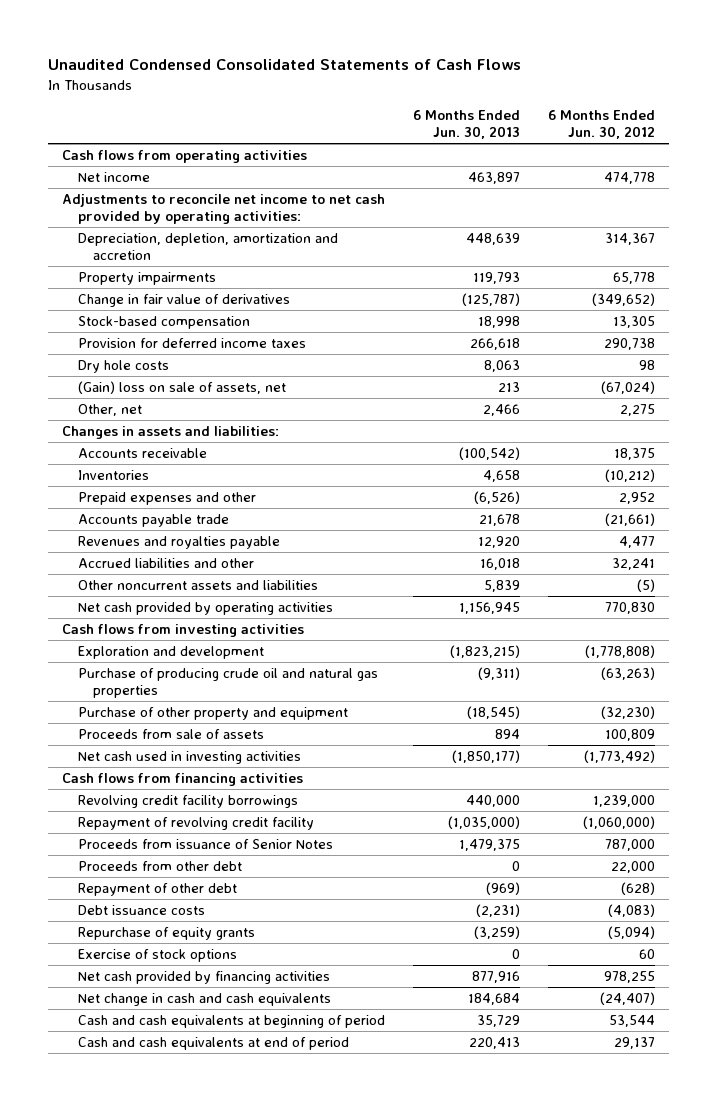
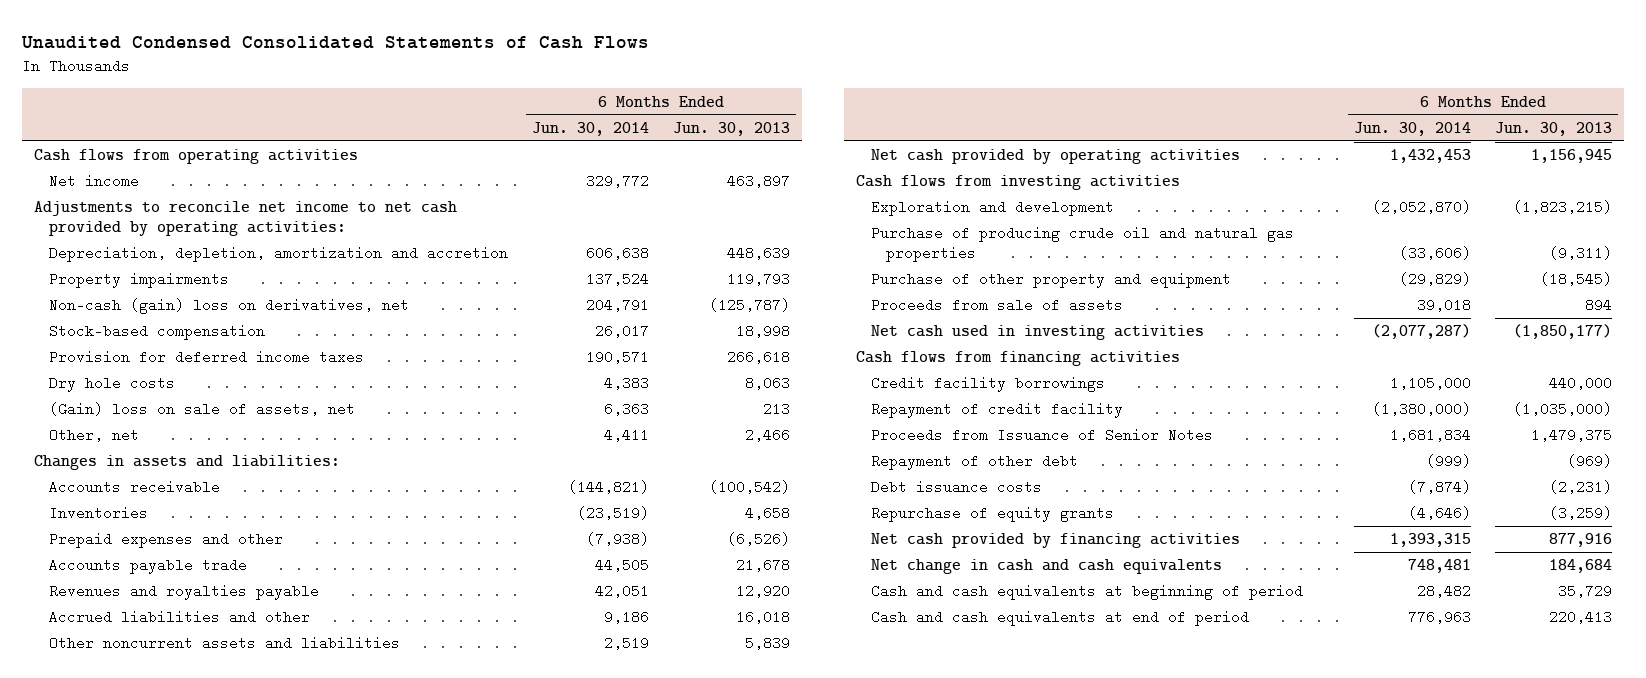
- | 6 Months Ended Jun. 30, 2013 | 6 Months Ended Jun. 30, 2012
+ | 6 Months Ended Jun. 30, 2014 | 6 Months Ended Jun. 30, 2013
- Change in fair value of derivatives | (125,787) | (349,652)
+ Non-cash (gain) loss on derivatives, net | 204,791 | (125,787)
- Revolving credit facility borrowings | 440,000 | 1,239,000
- Repayment of revolving credit facility | (1,035,000) | (1,060,000)
- Proceeds from issuance of Senior Notes | 1,479,375 | 787,000
- Proceeds from other debt | 0 | 22,000
+ Credit facility borrowings | 1,105,000 | 440,000
+ Repayment of credit facility | (1,380,000) | (1,035,000)
+ Proceeds from Issuance of Senior Notes | 1,681,834 | 1,479,375
- Exercise of stock options | 0 | 60

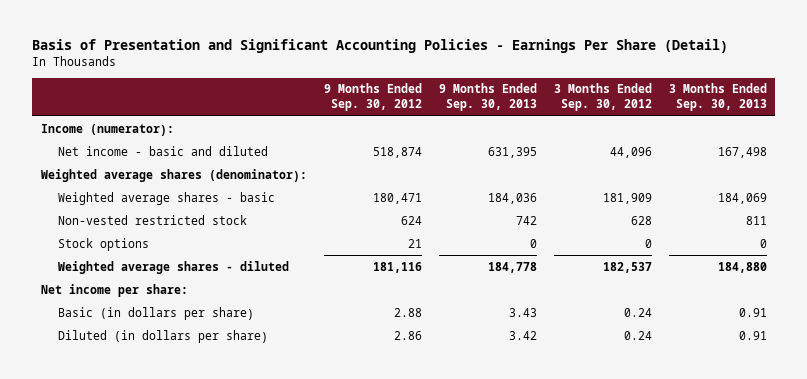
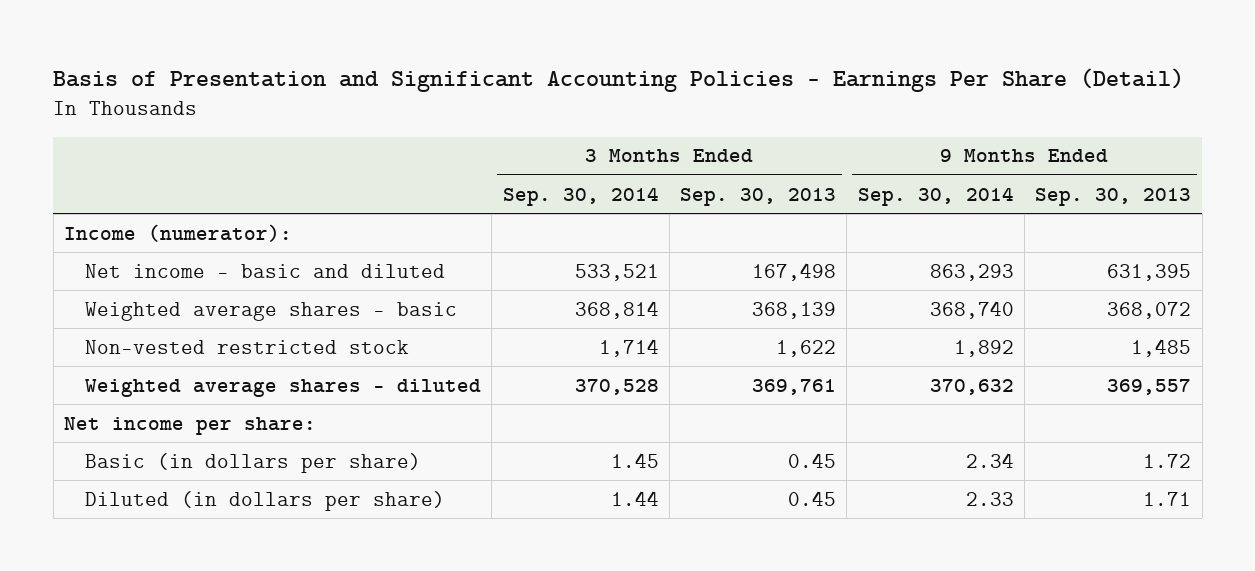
- | 9 Months Ended Sep. 30, 2012 | 9 Months Ended Sep. 30, 2013 | 3 Months Ended Sep. 30, 2012 | 3 Months Ended Sep. 30, 2013
+ | 3 Months Ended Sep. 30, 2014 | 3 Months Ended Sep. 30, 2013 | 9 Months Ended Sep. 30, 2014 | 9 Months Ended Sep. 30, 2013
- Weighted average shares (denominator):
- Weighted average shares - basic | 180,471 | 184,036 | 181,909 | 184,069
- Non-vested restricted stock | 624 | 742 | 628 | 811
- Stock options | 21 | 0 | 0 | 0
- Weighted average shares - diluted | 181,116 | 184,778 | 182,537 | 184,880
+ Weighted average shares - basic | 368,814 | 368,139 | 368,740 | 368,072
+ Non-vested restricted stock | 1,714 | 1,622 | 1,892 | 1,485
+ Weighted average shares - diluted | 370,528 | 369,761 | 370,632 | 369,557
- Basic (in dollars per share) | 2.88 | 3.43 | 0.24 | 0.91
- Diluted (in dollars per share) | 2.86 | 3.42 | 0.24 | 0.91
+ Basic (in dollars per share) | 1.45 | 0.45 | 2.34 | 1.72
+ Diluted (in dollars per share) | 1.44 | 0.45 | 2.33 | 1.71

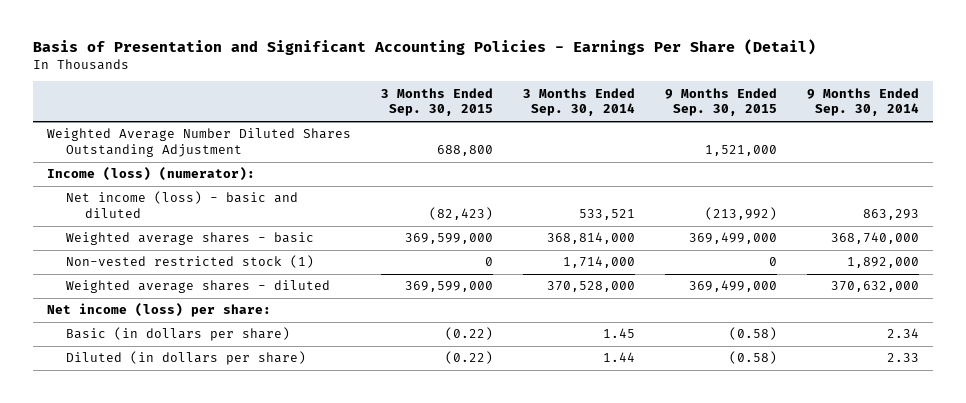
- | 3 Months Ended Sep. 30, 2014 | 3 Months Ended Sep. 30, 2013 | 9 Months Ended Sep. 30, 2014 | 9 Months Ended Sep. 30, 2013
+ | 3 Months Ended Sep. 30, 2015 | 3 Months Ended Sep. 30, 2014 | 9 Months Ended Sep. 30, 2015 | 9 Months Ended Sep. 30, 2014
- Income (numerator):
- Net income - basic and diluted | 533,521 | 167,498 | 863,293 | 631,395
- Weighted average shares - basic | 368,814 | 368,139 | 368,740 | 368,072
- Non-vested restricted stock | 1,714 | 1,622 | 1,892 | 1,485
- Weighted average shares - diluted | 370,528 | 369,761 | 370,632 | 369,557
- Net income per share:
+ Weighted Average Number Diluted Shares Outstanding Adjustment | 688,800 | | 1,521,000 |
+ Income (loss) (numerator):
+ Net income (loss) - basic and diluted | (82,423) | 533,521 | (213,992) | 863,293
+ Weighted average shares - basic | 369,599,000 | 368,814,000 | 369,499,000 | 368,740,000
+ Non-vested restricted stock (1) | 0 | 1,714,000 | 0 | 1,892,000
+ Weighted average shares - diluted | 369,599,000 | 370,528,000 | 369,499,000 | 370,632,000
+ Net income (loss) per share:

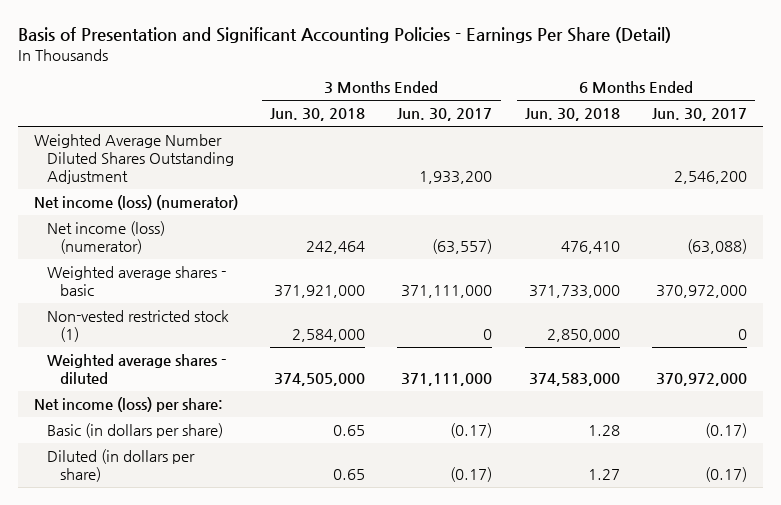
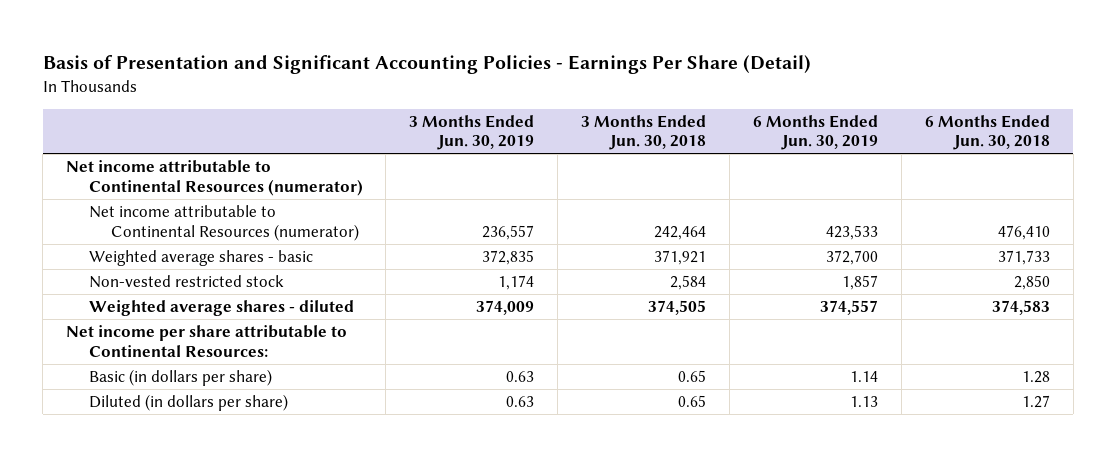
- | 3 Months Ended Jun. 30, 2018 | 3 Months Ended Jun. 30, 2017 | 6 Months Ended Jun. 30, 2018 | 6 Months Ended Jun. 30, 2017
+ | 3 Months Ended Jun. 30, 2019 | 3 Months Ended Jun. 30, 2018 | 6 Months Ended Jun. 30, 2019 | 6 Months Ended Jun. 30, 2018
- Weighted Average Number Diluted Shares Outstanding Adjustment | | 1,933,200 | | 2,546,200
- Net income (loss) (numerator)
- Net income (loss) (numerator) | 242,464 | (63,557) | 476,410 | (63,088)
- Weighted average shares - basic | 371,921,000 | 371,111,000 | 371,733,000 | 370,972,000
- Non-vested restricted stock (1) | 2,584,000 | 0 | 2,850,000 | 0
- Weighted average shares - diluted | 374,505,000 | 371,111,000 | 374,583,000 | 370,972,000
- Net income (loss) per share:
+ Net income attributable to Continental Resources (numerator)
+ Net income attributable to Continental Resources (numerator) | 236,557 | 242,464 | 423,533 | 476,410
+ Weighted average shares - basic | 372,835 | 371,921 | 372,700 | 371,733
+ Non-vested restricted stock | 1,174 | 2,584 | 1,857 | 2,850
+ Weighted average shares - diluted | 374,009 | 374,505 | 374,557 | 374,583
+ Net income per share attributable to Continental Resources:

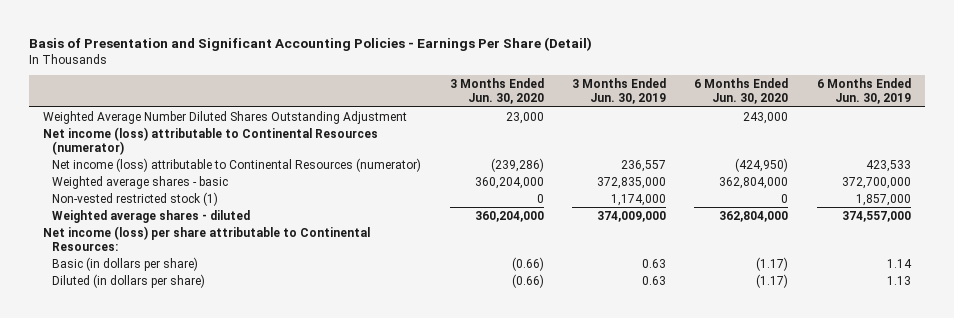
- | 3 Months Ended Jun. 30, 2019 | 3 Months Ended Jun. 30, 2018 | 6 Months Ended Jun. 30, 2019 | 6 Months Ended Jun. 30, 2018
+ | 3 Months Ended Jun. 30, 2020 | 3 Months Ended Jun. 30, 2019 | 6 Months Ended Jun. 30, 2020 | 6 Months Ended Jun. 30, 2019
- Net income attributable to Continental Resources (numerator)
- Net income attributable to Continental Resources (numerator) | 236,557 | 242,464 | 423,533 | 476,410
- Weighted average shares - basic | 372,835 | 371,921 | 372,700 | 371,733
- Non-vested restricted stock | 1,174 | 2,584 | 1,857 | 2,850
- Weighted average shares - diluted | 374,009 | 374,505 | 374,557 | 374,583
- Net income per share attributable to Continental Resources:
+ Weighted Average Number Diluted Shares Outstanding Adjustment | 23,000 | | 243,000 |
+ Net income (loss) attributable to Continental Resources (numerator)
+ Net income (loss) attributable to Continental Resources (numerator) | (239,286) | 236,557 | (424,950) | 423,533
+ Weighted average shares - basic | 360,204,000 | 372,835,000 | 362,804,000 | 372,700,000
+ Non-vested restricted stock (1) | 0 | 1,174,000 | 0 | 1,857,000
+ Weighted average shares - diluted | 360,204,000 | 374,009,000 | 362,804,000 | 374,557,000
+ Net income (loss) per share attributable to Continental Resources:

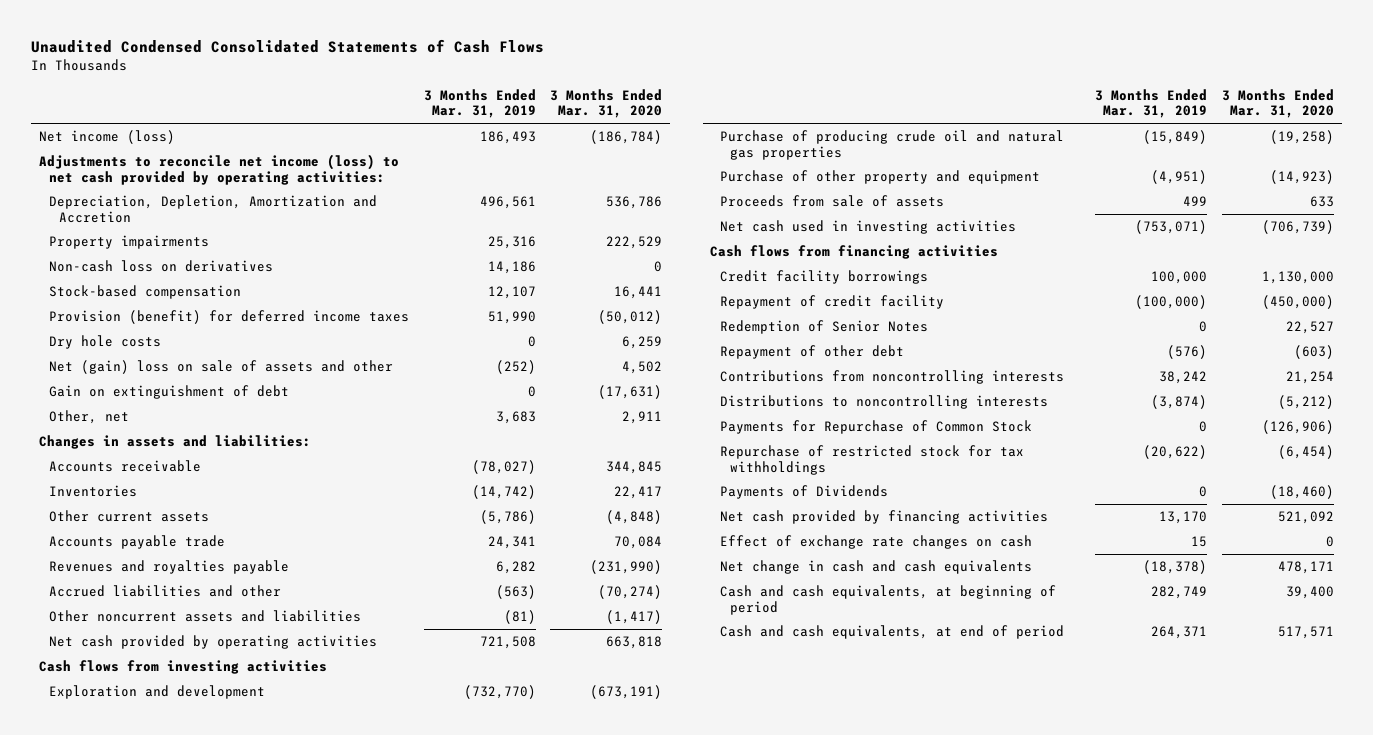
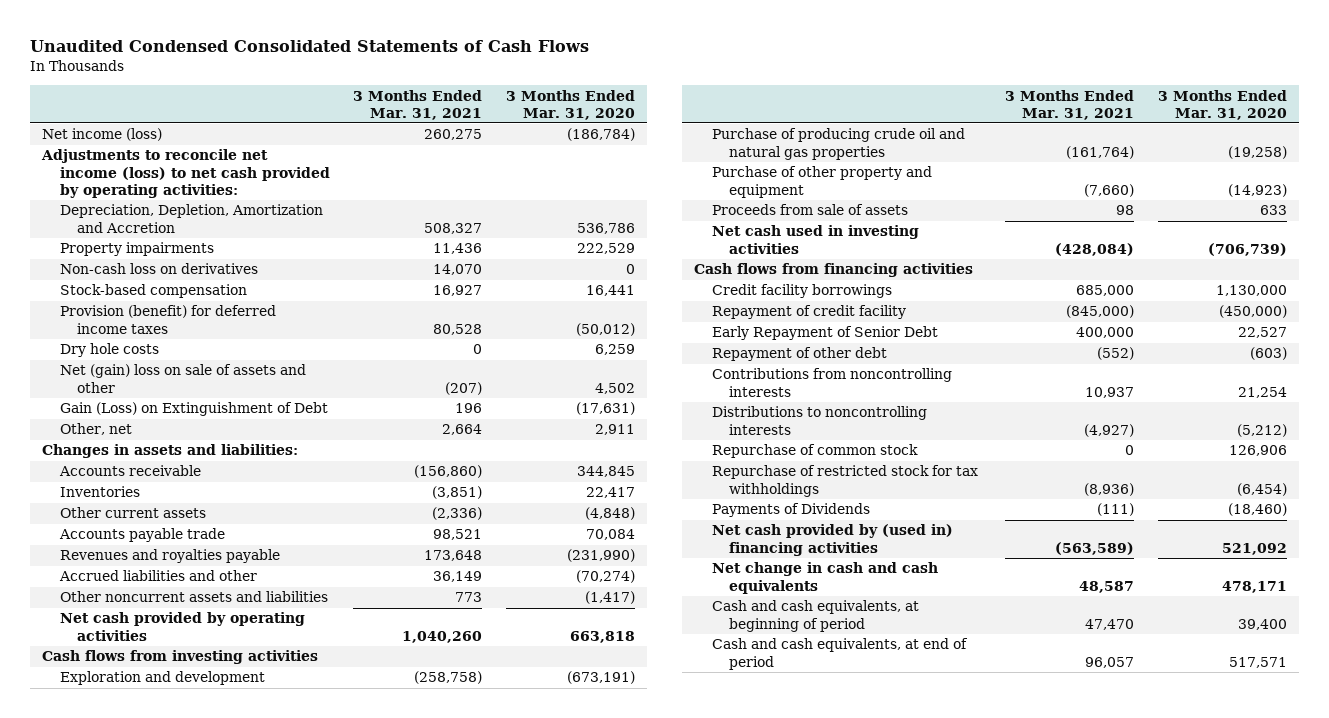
- | 3 Months Ended Mar. 31, 2019 | 3 Months Ended Mar. 31, 2020
+ | 3 Months Ended Mar. 31, 2021 | 3 Months Ended Mar. 31, 2020
- Gain on extinguishment of debt | 0 | (17,631)
+ Gain (Loss) on Extinguishment of Debt | 196 | (17,631)
- Redemption of Senior Notes | 0 | 22,527
+ Early Repayment of Senior Debt | 400,000 | 22,527
- Payments for Repurchase of Common Stock | 0 | (126,906)
+ Repurchase of common stock | 0 | 126,906
- Net cash provided by financing activities | 13,170 | 521,092
- Effect of exchange rate changes on cash | 15 | 0
+ Net cash provided by (used in) financing activities | (563,589) | 521,092

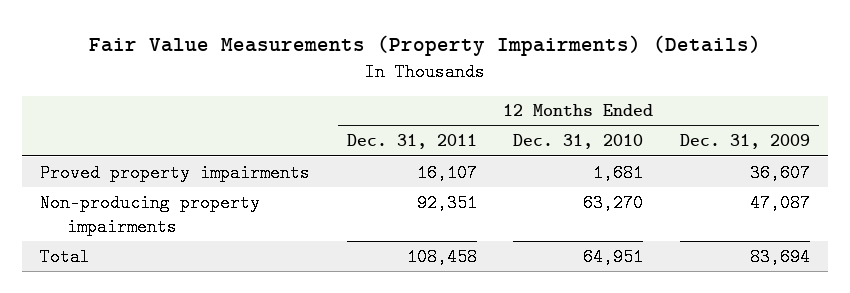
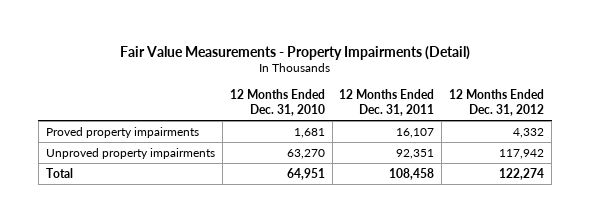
- Fair Value Measurements (Property Impairments) (Details)
+ Fair Value Measurements - Property Impairments (Detail)
- | 12 Months Ended Dec. 31, 2011 | 12 Months Ended Dec. 31, 2010 | 12 Months Ended Dec. 31, 2009
+ | 12 Months Ended Dec. 31, 2010 | 12 Months Ended Dec. 31, 2011 | 12 Months Ended Dec. 31, 2012
- Non-producing property impairments | 92,351 | 63,270 | 47,087
+ Unproved property impairments | 63,270 | 92,351 | 117,942

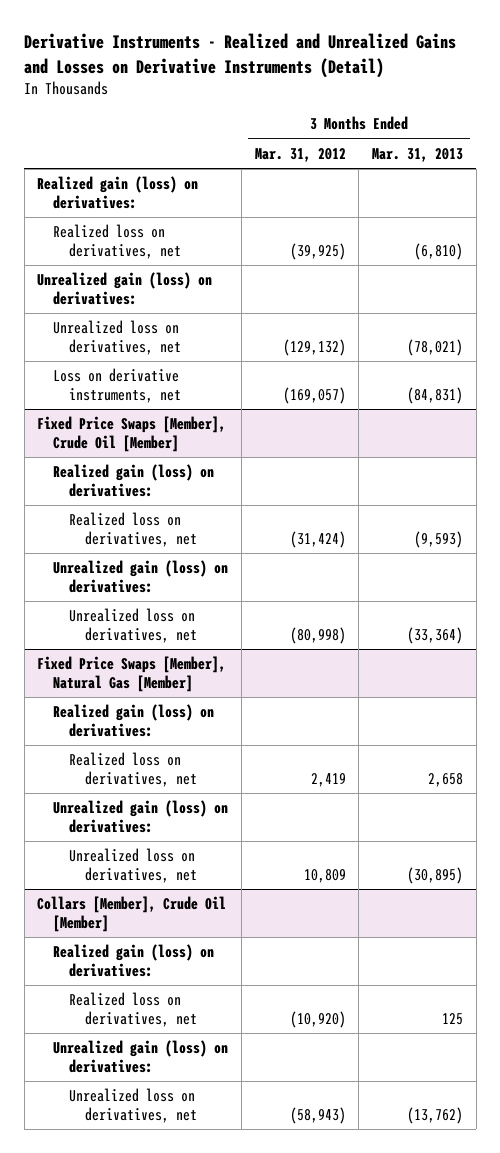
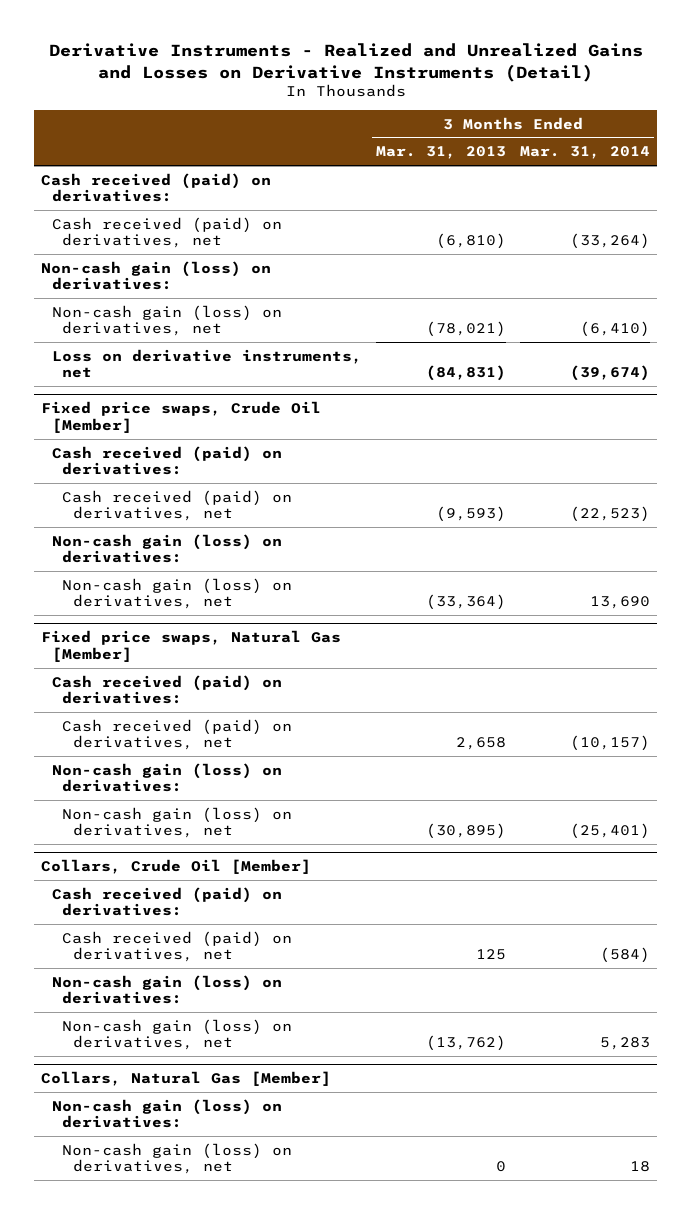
- | 3 Months Ended Mar. 31, 2012 | 3 Months Ended Mar. 31, 2013
+ | 3 Months Ended Mar. 31, 2013 | 3 Months Ended Mar. 31, 2014
- Realized gain (loss) on derivatives:
- Realized loss on derivatives, net | (39,925) | (6,810)
- Unrealized gain (loss) on derivatives:
- Unrealized loss on derivatives, net | (129,132) | (78,021)
+ Cash received (paid) on derivatives:
+ Cash received (paid) on derivatives, net | (6,810) | (33,264)
+ Non-cash gain (loss) on derivatives:
+ Non-cash gain (loss) on derivatives, net | (78,021) | (6,410)
- Fixed Price Swaps [Member], Crude Oil [Member]
- Realized gain (loss) on derivatives:
- Realized loss on derivatives, net | (31,424) | (9,593)
- Unrealized gain (loss) on derivatives:
- Unrealized loss on derivatives, net | (80,998) | (33,364)
- Fixed Price Swaps [Member], Natural Gas [Member]
- Realized gain (loss) on derivatives:
- Realized loss on derivatives, net | 2,419 | 2,658
- Unrealized gain (loss) on derivatives:
- Unrealized loss on derivatives, net | 10,809 | (30,895)
- Collars [Member], Crude Oil [Member]
- Realized gain (loss) on derivatives:
- Realized loss on derivatives, net | (10,920) | 125
- Unrealized gain (loss) on derivatives:
- Unrealized loss on derivatives, net | (58,943) | (13,762)
+ Fixed price swaps, Crude Oil [Member]
+ Cash received (paid) on derivatives:
+ Cash received (paid) on derivatives, net | (9,593) | (22,523)
+ Non-cash gain (loss) on derivatives:
+ Non-cash gain (loss) on derivatives, net | (33,364) | 13,690
+ Fixed price swaps, Natural Gas [Member]
+ Cash received (paid) on derivatives:
+ Cash received (paid) on derivatives, net | 2,658 | (10,157)
+ Non-cash gain (loss) on derivatives:
+ Non-cash gain (loss) on derivatives, net | (30,895) | (25,401)
+ Collars, Crude Oil [Member]
+ Cash received (paid) on derivatives:
+ Cash received (paid) on derivatives, net | 125 | (584)
+ Non-cash gain (loss) on derivatives:
+ Non-cash gain (loss) on derivatives, net | (13,762) | 5,283
+ Collars, Natural Gas [Member]
+ Non-cash gain (loss) on derivatives:
+ Non-cash gain (loss) on derivatives, net | 0 | 18

